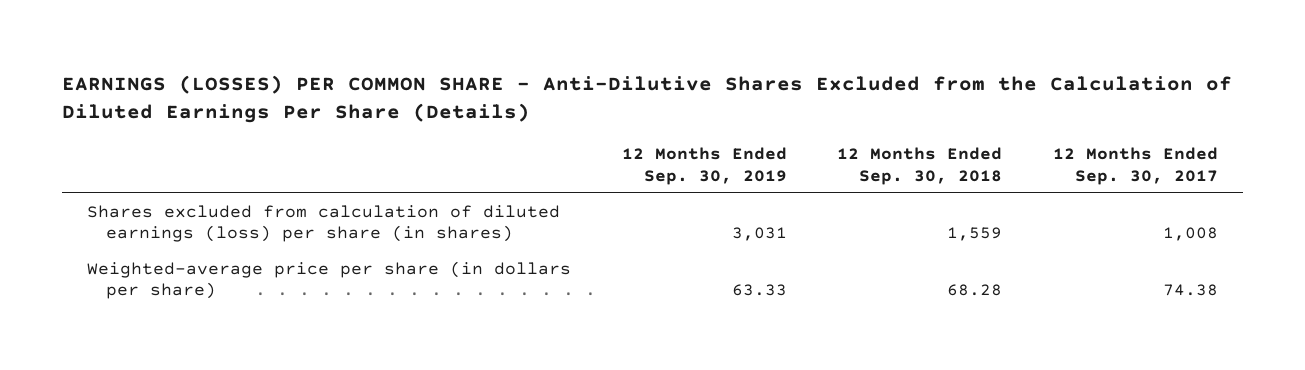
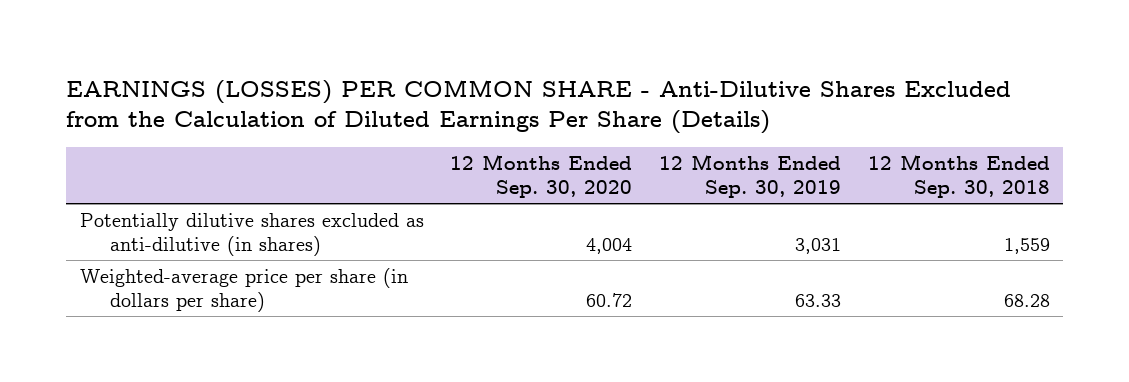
- | 12 Months Ended Sep. 30, 2019 | 12 Months Ended Sep. 30, 2018 | 12 Months Ended Sep. 30, 2017
+ | 12 Months Ended Sep. 30, 2020 | 12 Months Ended Sep. 30, 2019 | 12 Months Ended Sep. 30, 2018
- Shares excluded from calculation of diluted earnings (loss) per share (in shares) | 3,031 | 1,559 | 1,008
+ Potentially dilutive shares excluded as anti-dilutive (in shares) | 4,004 | 3,031 | 1,559

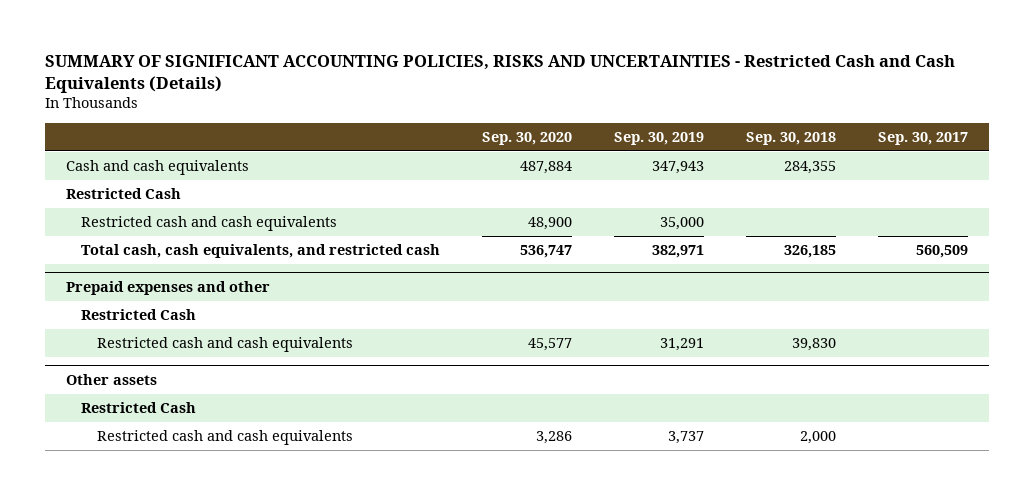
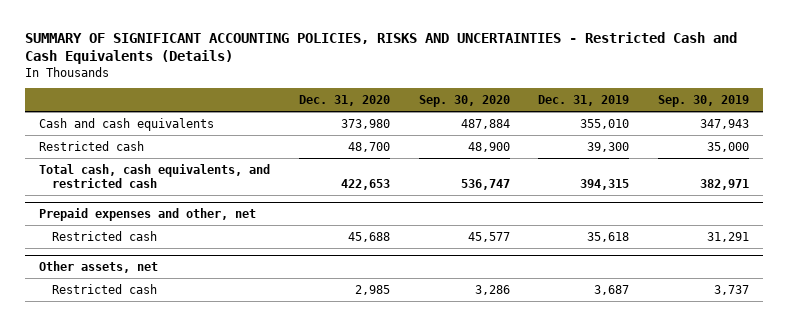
- | Sep. 30, 2020 | Sep. 30, 2019 | Sep. 30, 2018 | Sep. 30, 2017
+ | Dec. 31, 2020 | Sep. 30, 2020 | Dec. 31, 2019 | Sep. 30, 2019
- Restricted Cash
- Restricted cash and cash equivalents | 48,900 | 35,000 | |
+ Restricted cash | 48,700 | 48,900 | 39,300 | 35,000
- Prepaid expenses and other
- Restricted Cash
- Restricted cash and cash equivalents | 45,577 | 31,291 | 39,830 |
- Other assets
- Restricted Cash
- Restricted cash and cash equivalents | 3,286 | 3,737 | 2,000 |
+ Prepaid expenses and other, net
+ Restricted cash | 45,688 | 45,577 | 35,618 | 31,291
+ Other assets, net
+ Restricted cash | 2,985 | 3,286 | 3,687 | 3,737

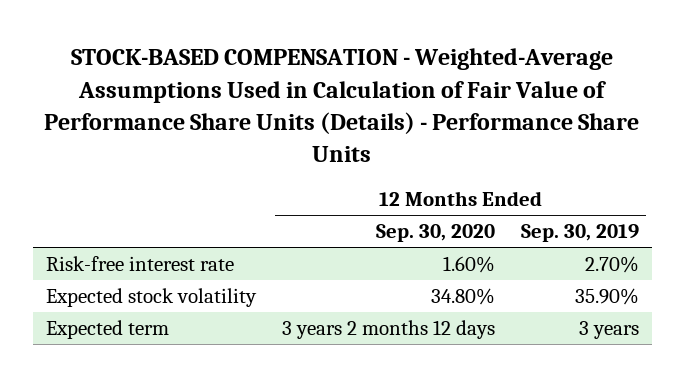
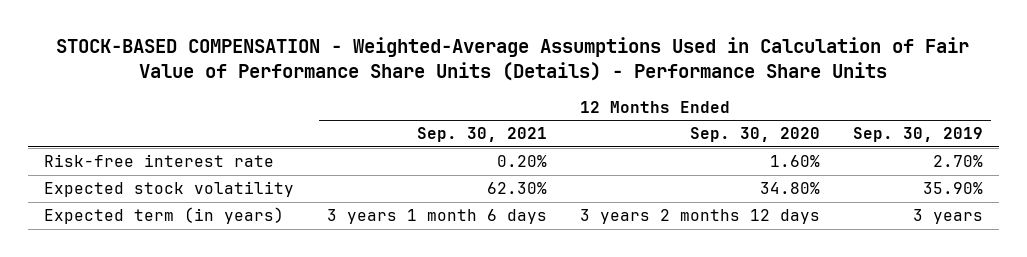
- | 12 Months Ended Sep. 30, 2020 | 12 Months Ended Sep. 30, 2019
+ | 12 Months Ended Sep. 30, 2021 | 12 Months Ended Sep. 30, 2020 | 12 Months Ended Sep. 30, 2019
- Expected term | 3 years 2 months 12 days | 3 years
+ Expected term (in years) | 3 years 1 month 6 days | 3 years 2 months 12 days | 3 years

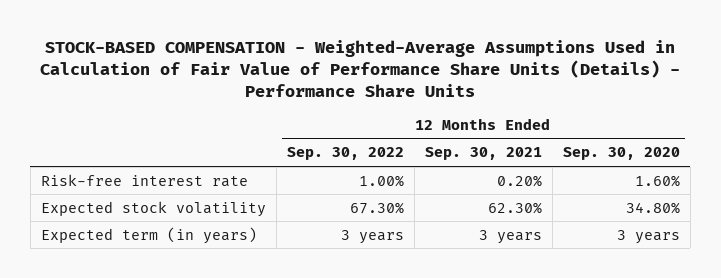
- | 12 Months Ended Sep. 30, 2021 | 12 Months Ended Sep. 30, 2020 | 12 Months Ended Sep. 30, 2019
+ | 12 Months Ended Sep. 30, 2022 | 12 Months Ended Sep. 30, 2021 | 12 Months Ended Sep. 30, 2020
- Expected term (in years) | 3 years 1 month 6 days | 3 years 2 months 12 days | 3 years
+ Expected term (in years) | 3 years | 3 years | 3 years

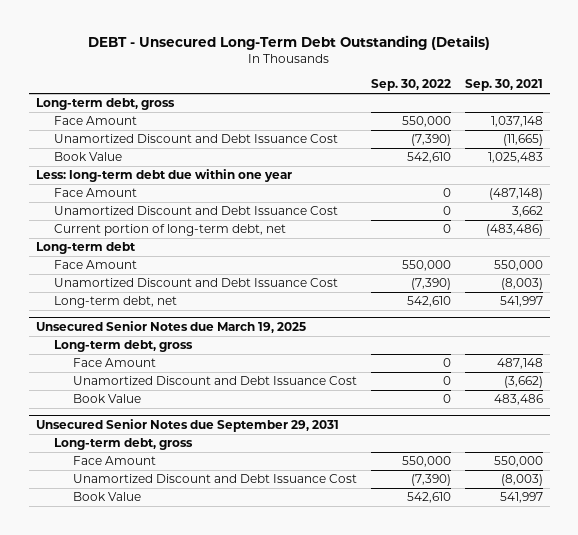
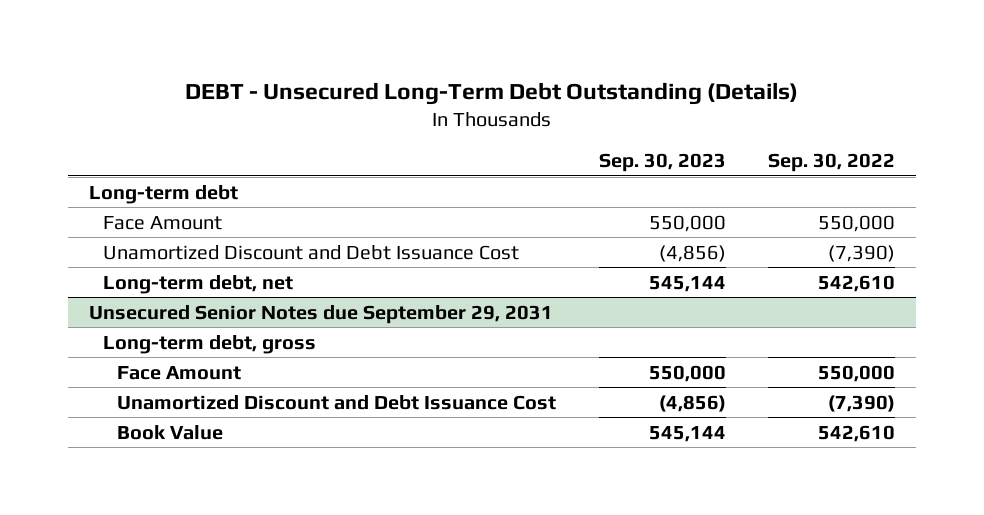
- | Sep. 30, 2022 | Sep. 30, 2021
+ | Sep. 30, 2023 | Sep. 30, 2022
- Long-term debt, gross
- Face Amount | 550,000 | 1,037,148
- Unamortized Discount and Debt Issuance Cost | (7,390) | (11,665)
- Book Value | 542,610 | 1,025,483
- Less: long-term debt due within one year
- Face Amount | 0 | (487,148)
- Unamortized Discount and Debt Issuance Cost | 0 | 3,662
- Current portion of long-term debt, net | 0 | (483,486)
- Unsecured Senior Notes due March 19, 2025
- Long-term debt, gross
- Face Amount | 0 | 487,148
- Unamortized Discount and Debt Issuance Cost | 0 | (3,662)
- Book Value | 0 | 483,486

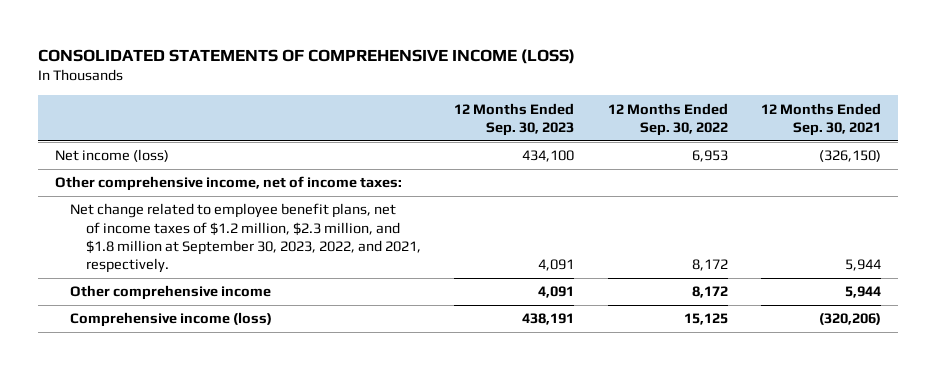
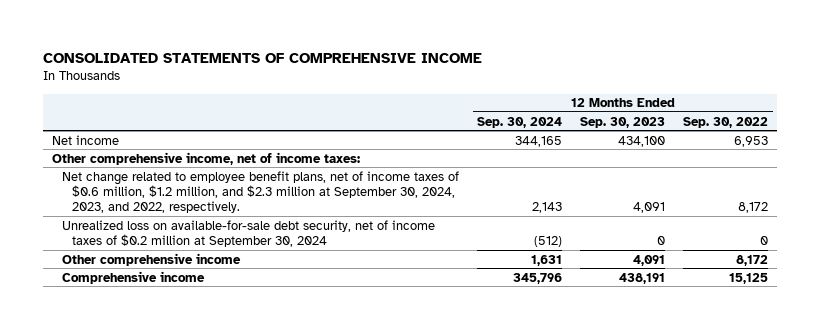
- CONSOLIDATED STATEMENTS OF COMPREHENSIVE INCOME (LOSS)
+ CONSOLIDATED STATEMENTS OF COMPREHENSIVE INCOME
- | 12 Months Ended Sep. 30, 2023 | 12 Months Ended Sep. 30, 2022 | 12 Months Ended Sep. 30, 2021
+ | 12 Months Ended Sep. 30, 2024 | 12 Months Ended Sep. 30, 2023 | 12 Months Ended Sep. 30, 2022
- Net income (loss) | 434,100 | 6,953 | (326,150)
+ Net income | 344,165 | 434,100 | 6,953
- Net change related to employee benefit plans, net of income taxes of $1.2 million, $2.3 million, and $1.8 million at September 30, 2023, 2022, and 2021, respectively. | 4,091 | 8,172 | 5,944
+ Net change related to employee benefit plans, net of income taxes of $0.6 million, $1.2 million, and $2.3 million at September 30, 2024, 2023, and 2022, respectively. | 2,143 | 4,091 | 8,172
+ Unrealized loss on available-for-sale debt security, net of income taxes of $0.2 million at September 30, 2024 | (512) | 0 | 0
- Comprehensive income (loss) | 438,191 | 15,125 | (320,206)
+ Comprehensive income | 345,796 | 438,191 | 15,125

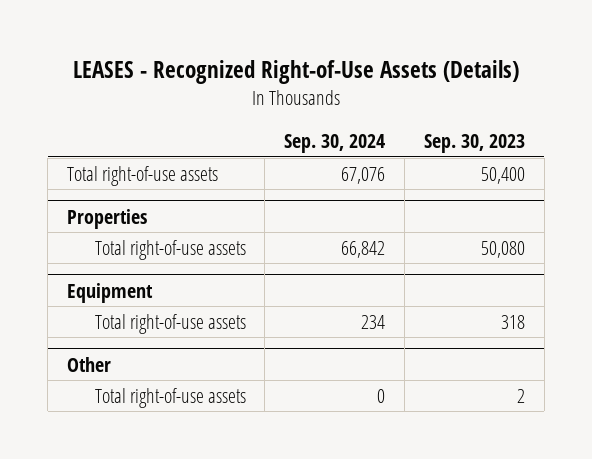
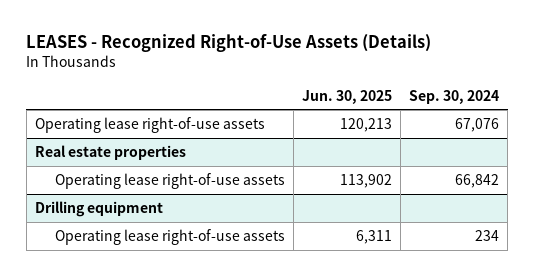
- | Sep. 30, 2024 | Sep. 30, 2023
+ | Jun. 30, 2025 | Sep. 30, 2024
- Total right-of-use assets | 67,076 | 50,400
- Properties
- Total right-of-use assets | 66,842 | 50,080
- Equipment
- Total right-of-use assets | 234 | 318
- Other
- Total right-of-use assets | 0 | 2
+ Operating lease right-of-use assets | 120,213 | 67,076
+ Real estate properties
+ Operating lease right-of-use assets | 113,902 | 66,842
+ Drilling equipment
+ Operating lease right-of-use assets | 6,311 | 234

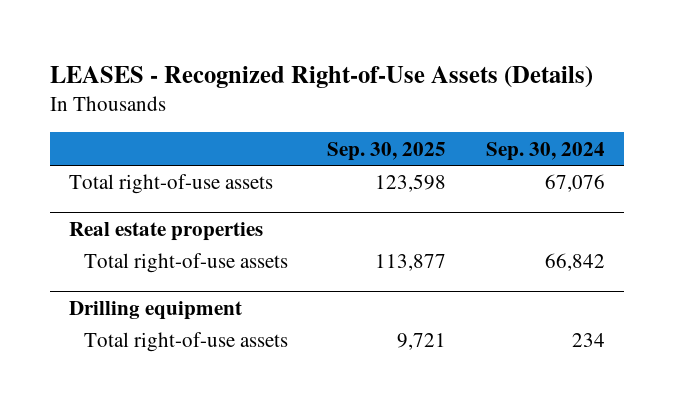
- | Jun. 30, 2025 | Sep. 30, 2024
+ | Sep. 30, 2025 | Sep. 30, 2024
- Operating lease right-of-use assets | 120,213 | 67,076
+ Total right-of-use assets | 123,598 | 67,076
@ Real estate properties
- Operating lease right-of-use assets | 113,902 | 66,842
+ Total right-of-use assets | 113,877 | 66,842
@ Drilling equipment
- Operating lease right-of-use assets | 6,311 | 234
+ Total right-of-use assets | 9,721 | 234

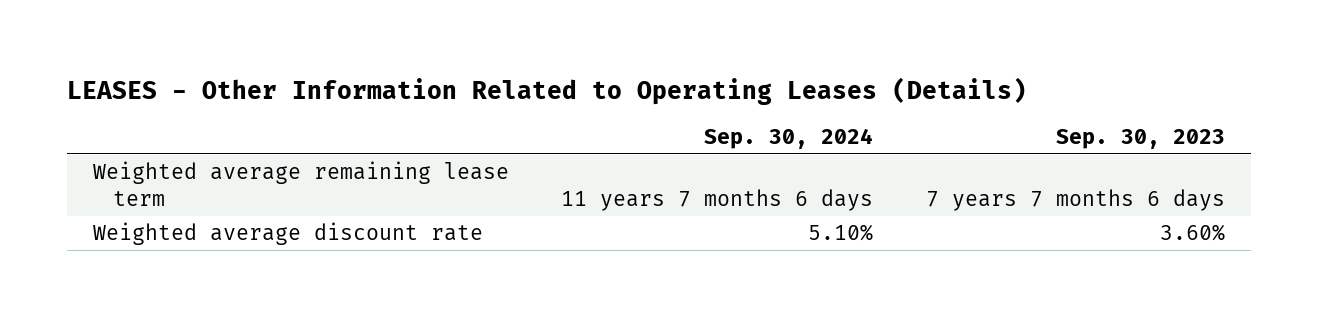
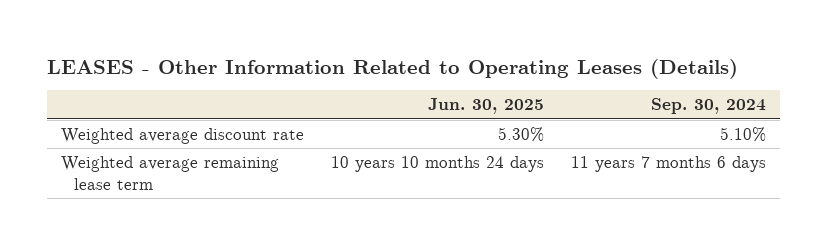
- | Sep. 30, 2024 | Sep. 30, 2023
+ | Jun. 30, 2025 | Sep. 30, 2024
moved down: Weighted average remaining lease term | 10 years 10 months 24 days | 11 years 7 months 6 days

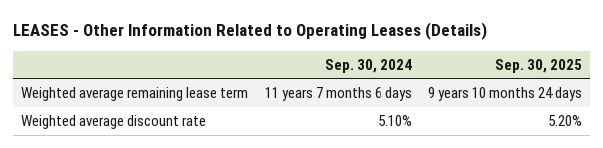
- | Jun. 30, 2025 | Sep. 30, 2024
+ | Sep. 30, 2024 | Sep. 30, 2025
moved down: Weighted average discount rate | 5.10% | 5.20%

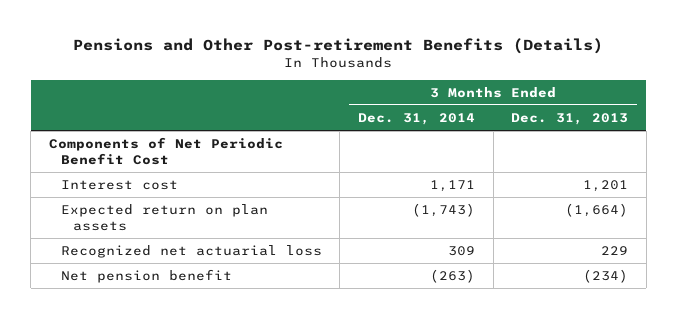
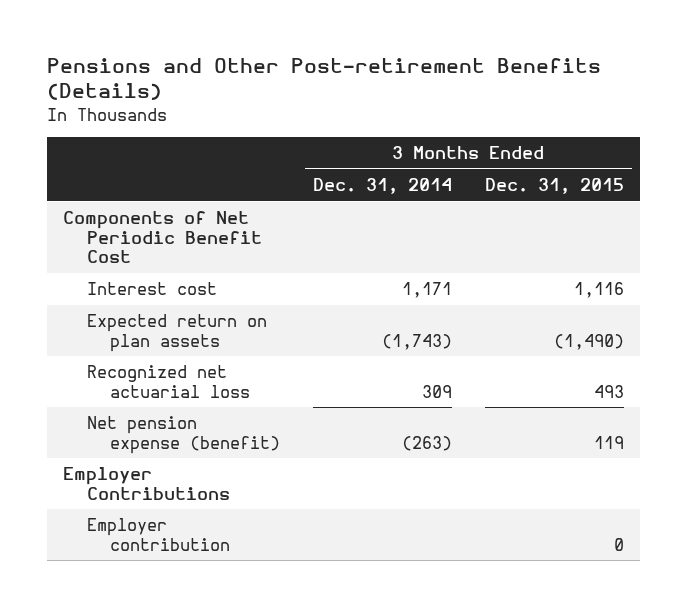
- | 3 Months Ended Dec. 31, 2014 | 3 Months Ended Dec. 31, 2013
+ | 3 Months Ended Dec. 31, 2014 | 3 Months Ended Dec. 31, 2015
- Net pension benefit | (263) | (234)
+ Net pension expense (benefit) | (263) | 119
+ Employer Contributions
+ Employer contribution | | 0

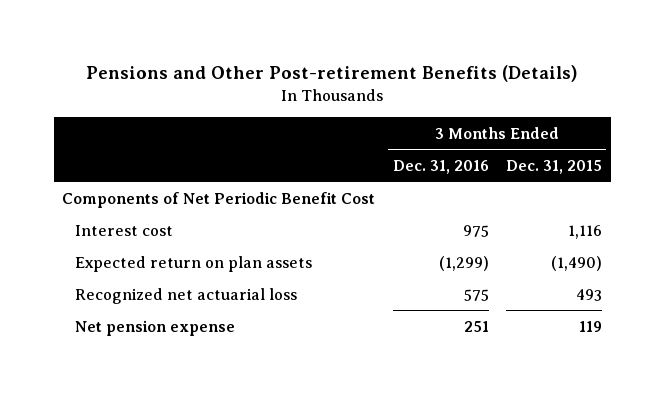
- | 3 Months Ended Dec. 31, 2014 | 3 Months Ended Dec. 31, 2015
+ | 3 Months Ended Dec. 31, 2016 | 3 Months Ended Dec. 31, 2015
- Net pension expense (benefit) | (263) | 119
- Employer Contributions
- Employer contribution | | 0
+ Net pension expense | 251 | 119

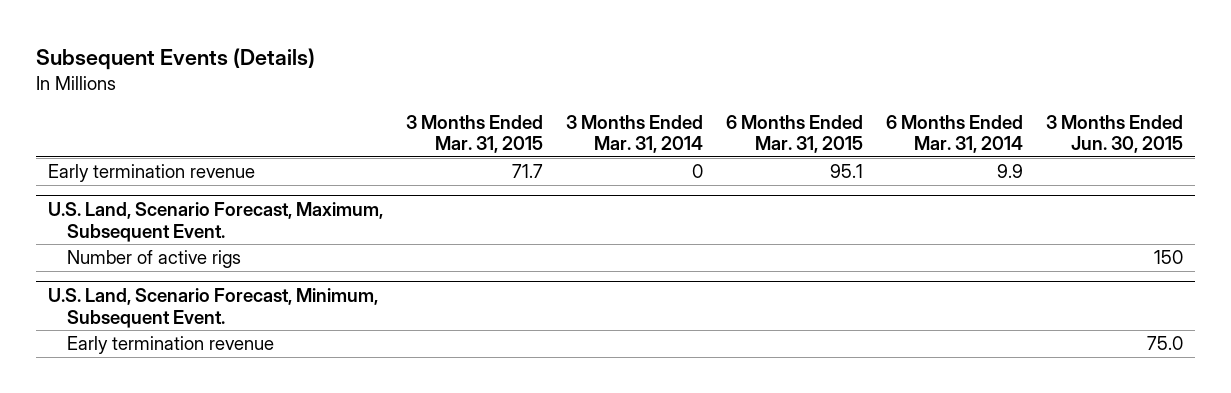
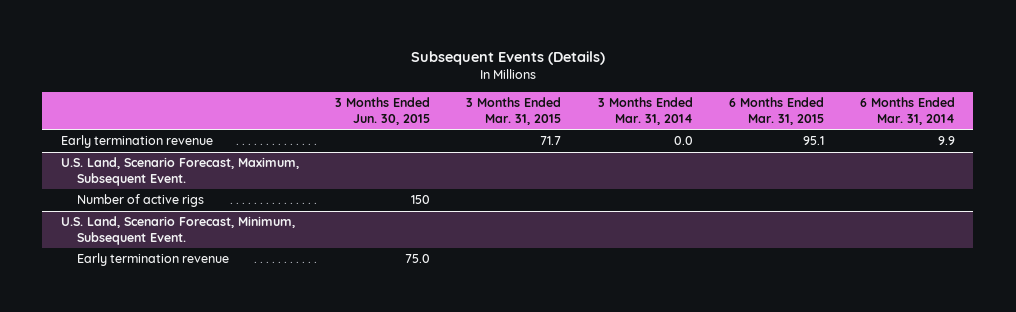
- | 3 Months Ended Mar. 31, 2015 | 3 Months Ended Mar. 31, 2014 | 6 Months Ended Mar. 31, 2015 | 6 Months Ended Mar. 31, 2014 | 3 Months Ended Jun. 30, 2015
+ | 3 Months Ended Jun. 30, 2015 | 3 Months Ended Mar. 31, 2015 | 3 Months Ended Mar. 31, 2014 | 6 Months Ended Mar. 31, 2015 | 6 Months Ended Mar. 31, 2014
- Early termination revenue | 71.7 | 0 | 95.1 | 9.9 |
+ Early termination revenue | | 71.7 | 0.0 | 95.1 | 9.9

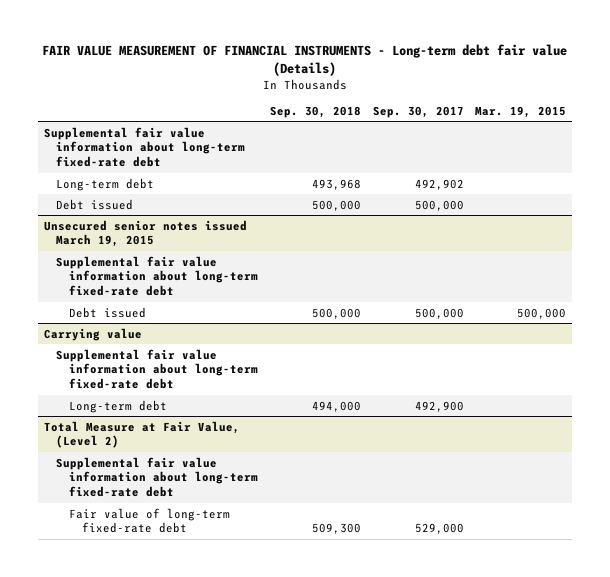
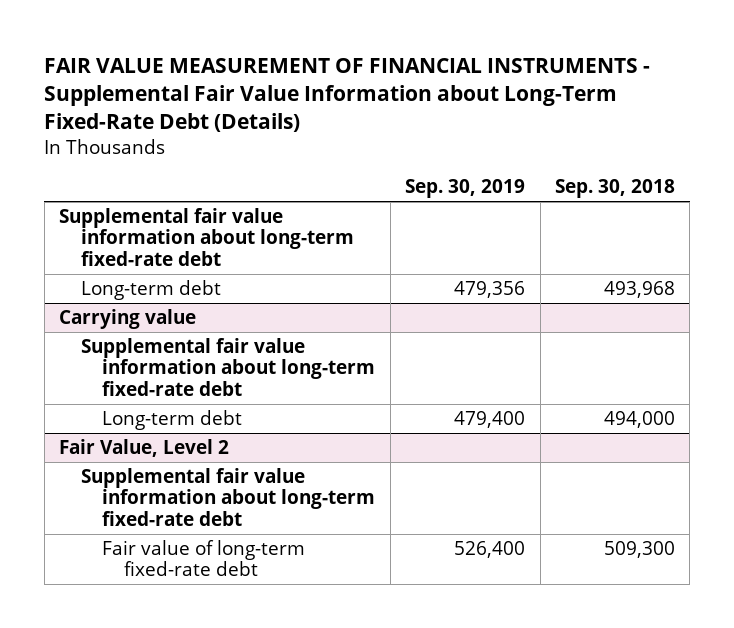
- FAIR VALUE MEASUREMENT OF FINANCIAL INSTRUMENTS - Long-term debt fair value (Details)
+ FAIR VALUE MEASUREMENT OF FINANCIAL INSTRUMENTS - Supplemental Fair Value Information about Long-Term Fixed-Rate Debt (Details)
- | Sep. 30, 2018 | Sep. 30, 2017 | Mar. 19, 2015
+ | Sep. 30, 2019 | Sep. 30, 2018
- Debt issued | 500,000 | 500,000 |
- Unsecured senior notes issued March 19, 2015
- Supplemental fair value information about long-term fixed-rate debt
- Debt issued | 500,000 | 500,000 | 500,000
- Total Measure at Fair Value, (Level 2)
+ Fair Value, Level 2

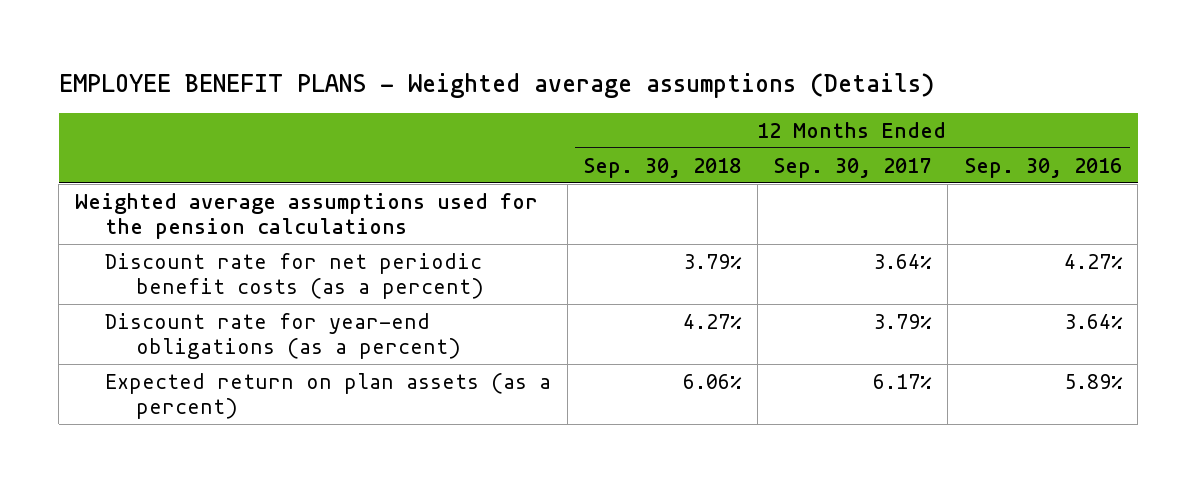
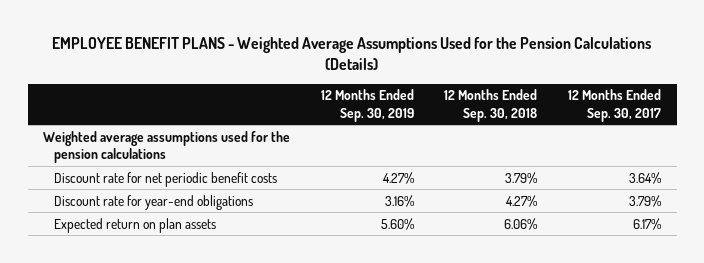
- EMPLOYEE BENEFIT PLANS - Weighted average assumptions (Details)
+ EMPLOYEE BENEFIT PLANS - Weighted Average Assumptions Used for the Pension Calculations (Details)
- | 12 Months Ended Sep. 30, 2018 | 12 Months Ended Sep. 30, 2017 | 12 Months Ended Sep. 30, 2016
+ | 12 Months Ended Sep. 30, 2019 | 12 Months Ended Sep. 30, 2018 | 12 Months Ended Sep. 30, 2017
- Discount rate for net periodic benefit costs (as a percent) | 3.79% | 3.64% | 4.27%
- Discount rate for year-end obligations (as a percent) | 4.27% | 3.79% | 3.64%
- Expected return on plan assets (as a percent) | 6.06% | 6.17% | 5.89%
+ Discount rate for net periodic benefit costs | 4.27% | 3.79% | 3.64%
+ Discount rate for year-end obligations | 3.16% | 4.27% | 3.79%
+ Expected return on plan assets | 5.60% | 6.06% | 6.17%

